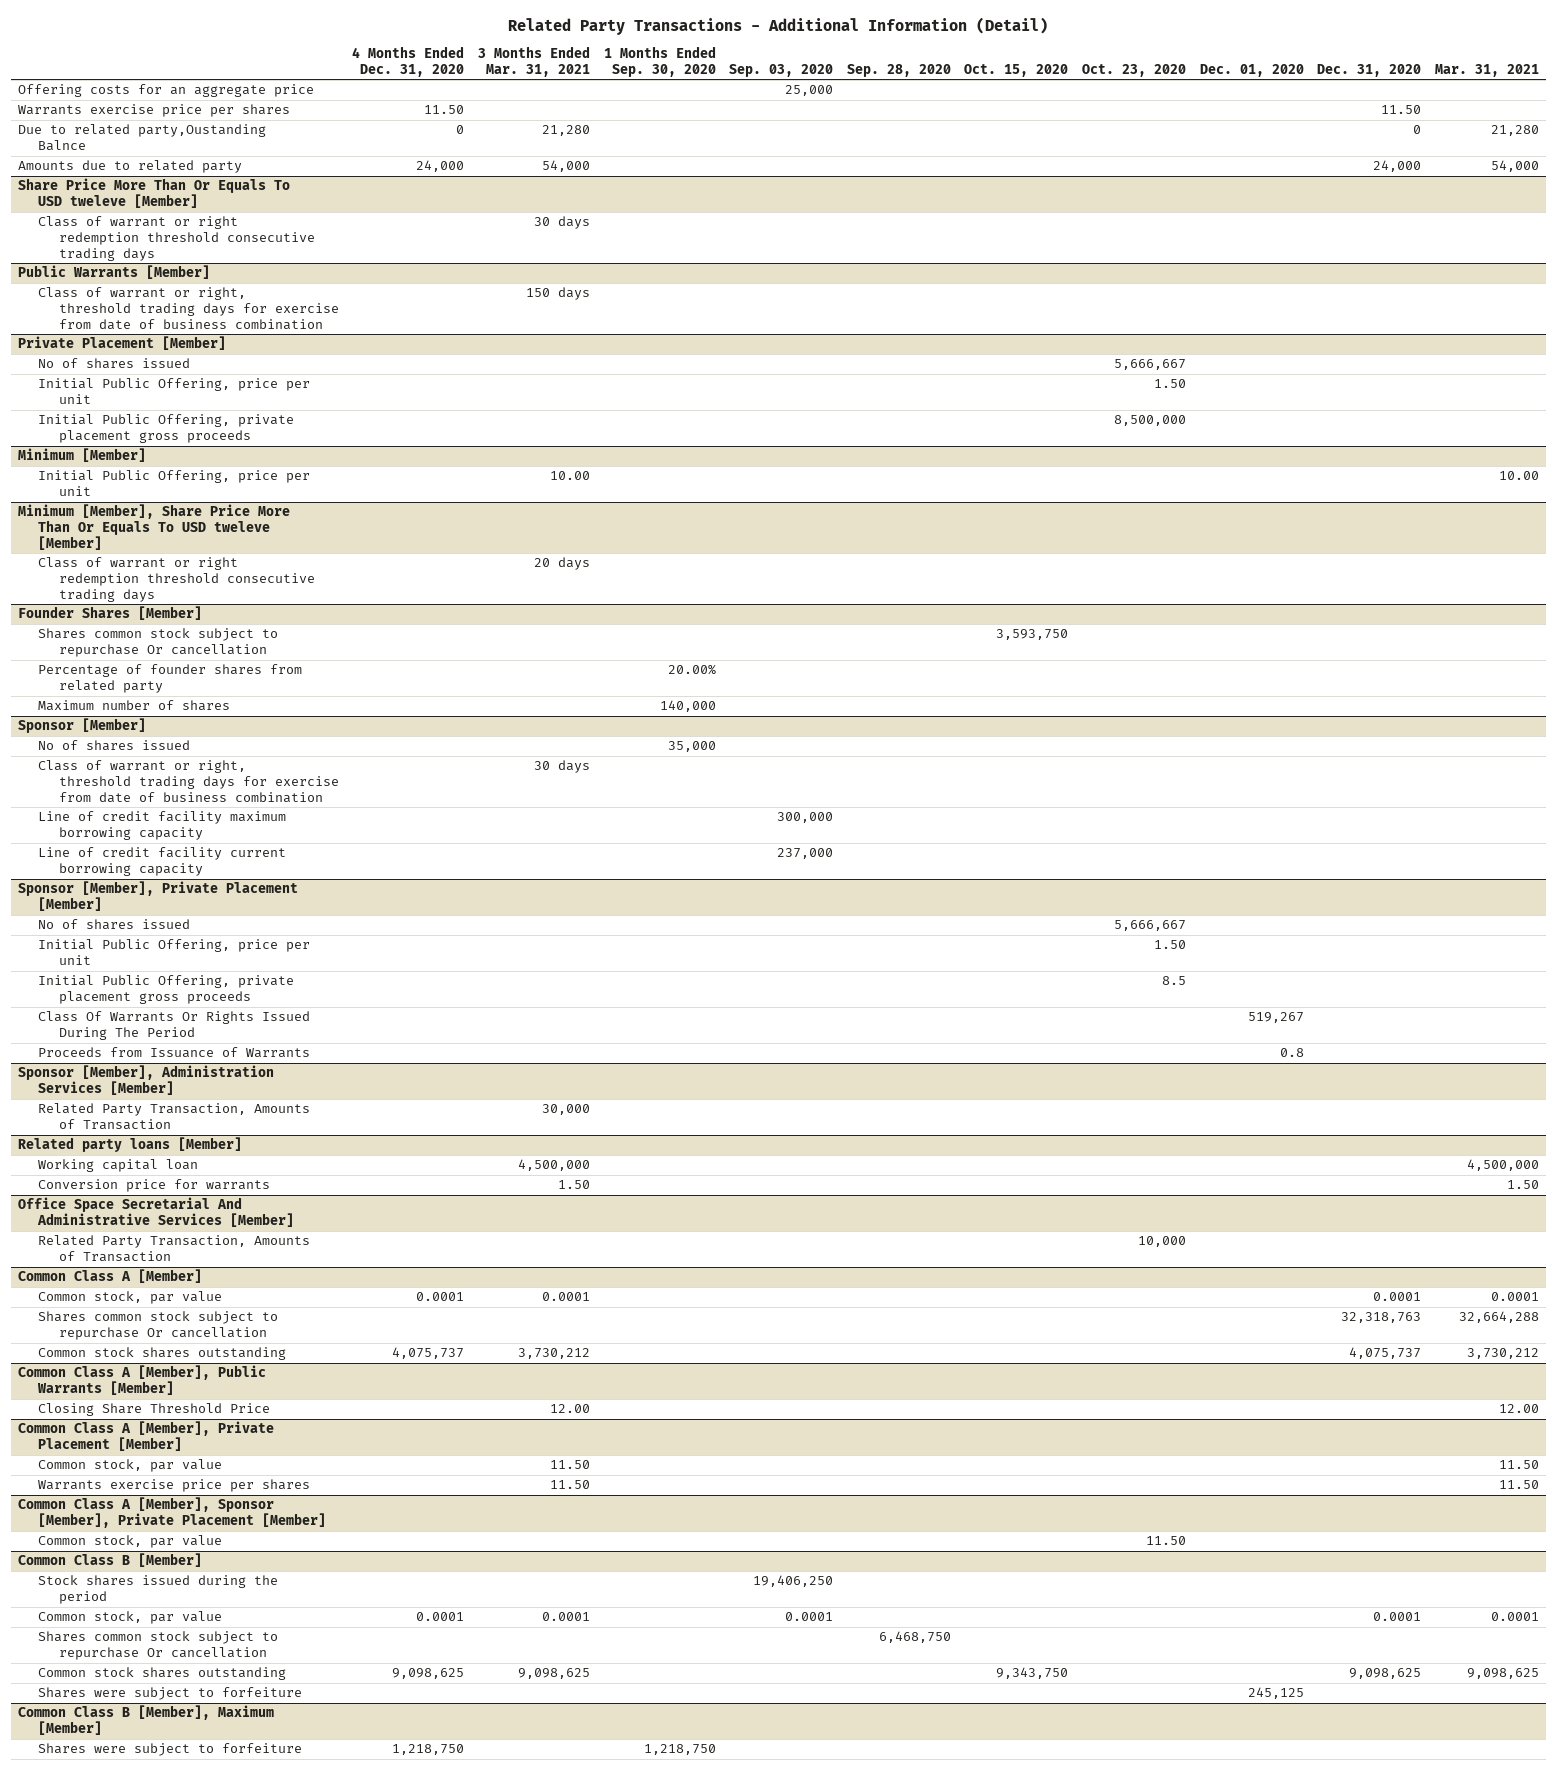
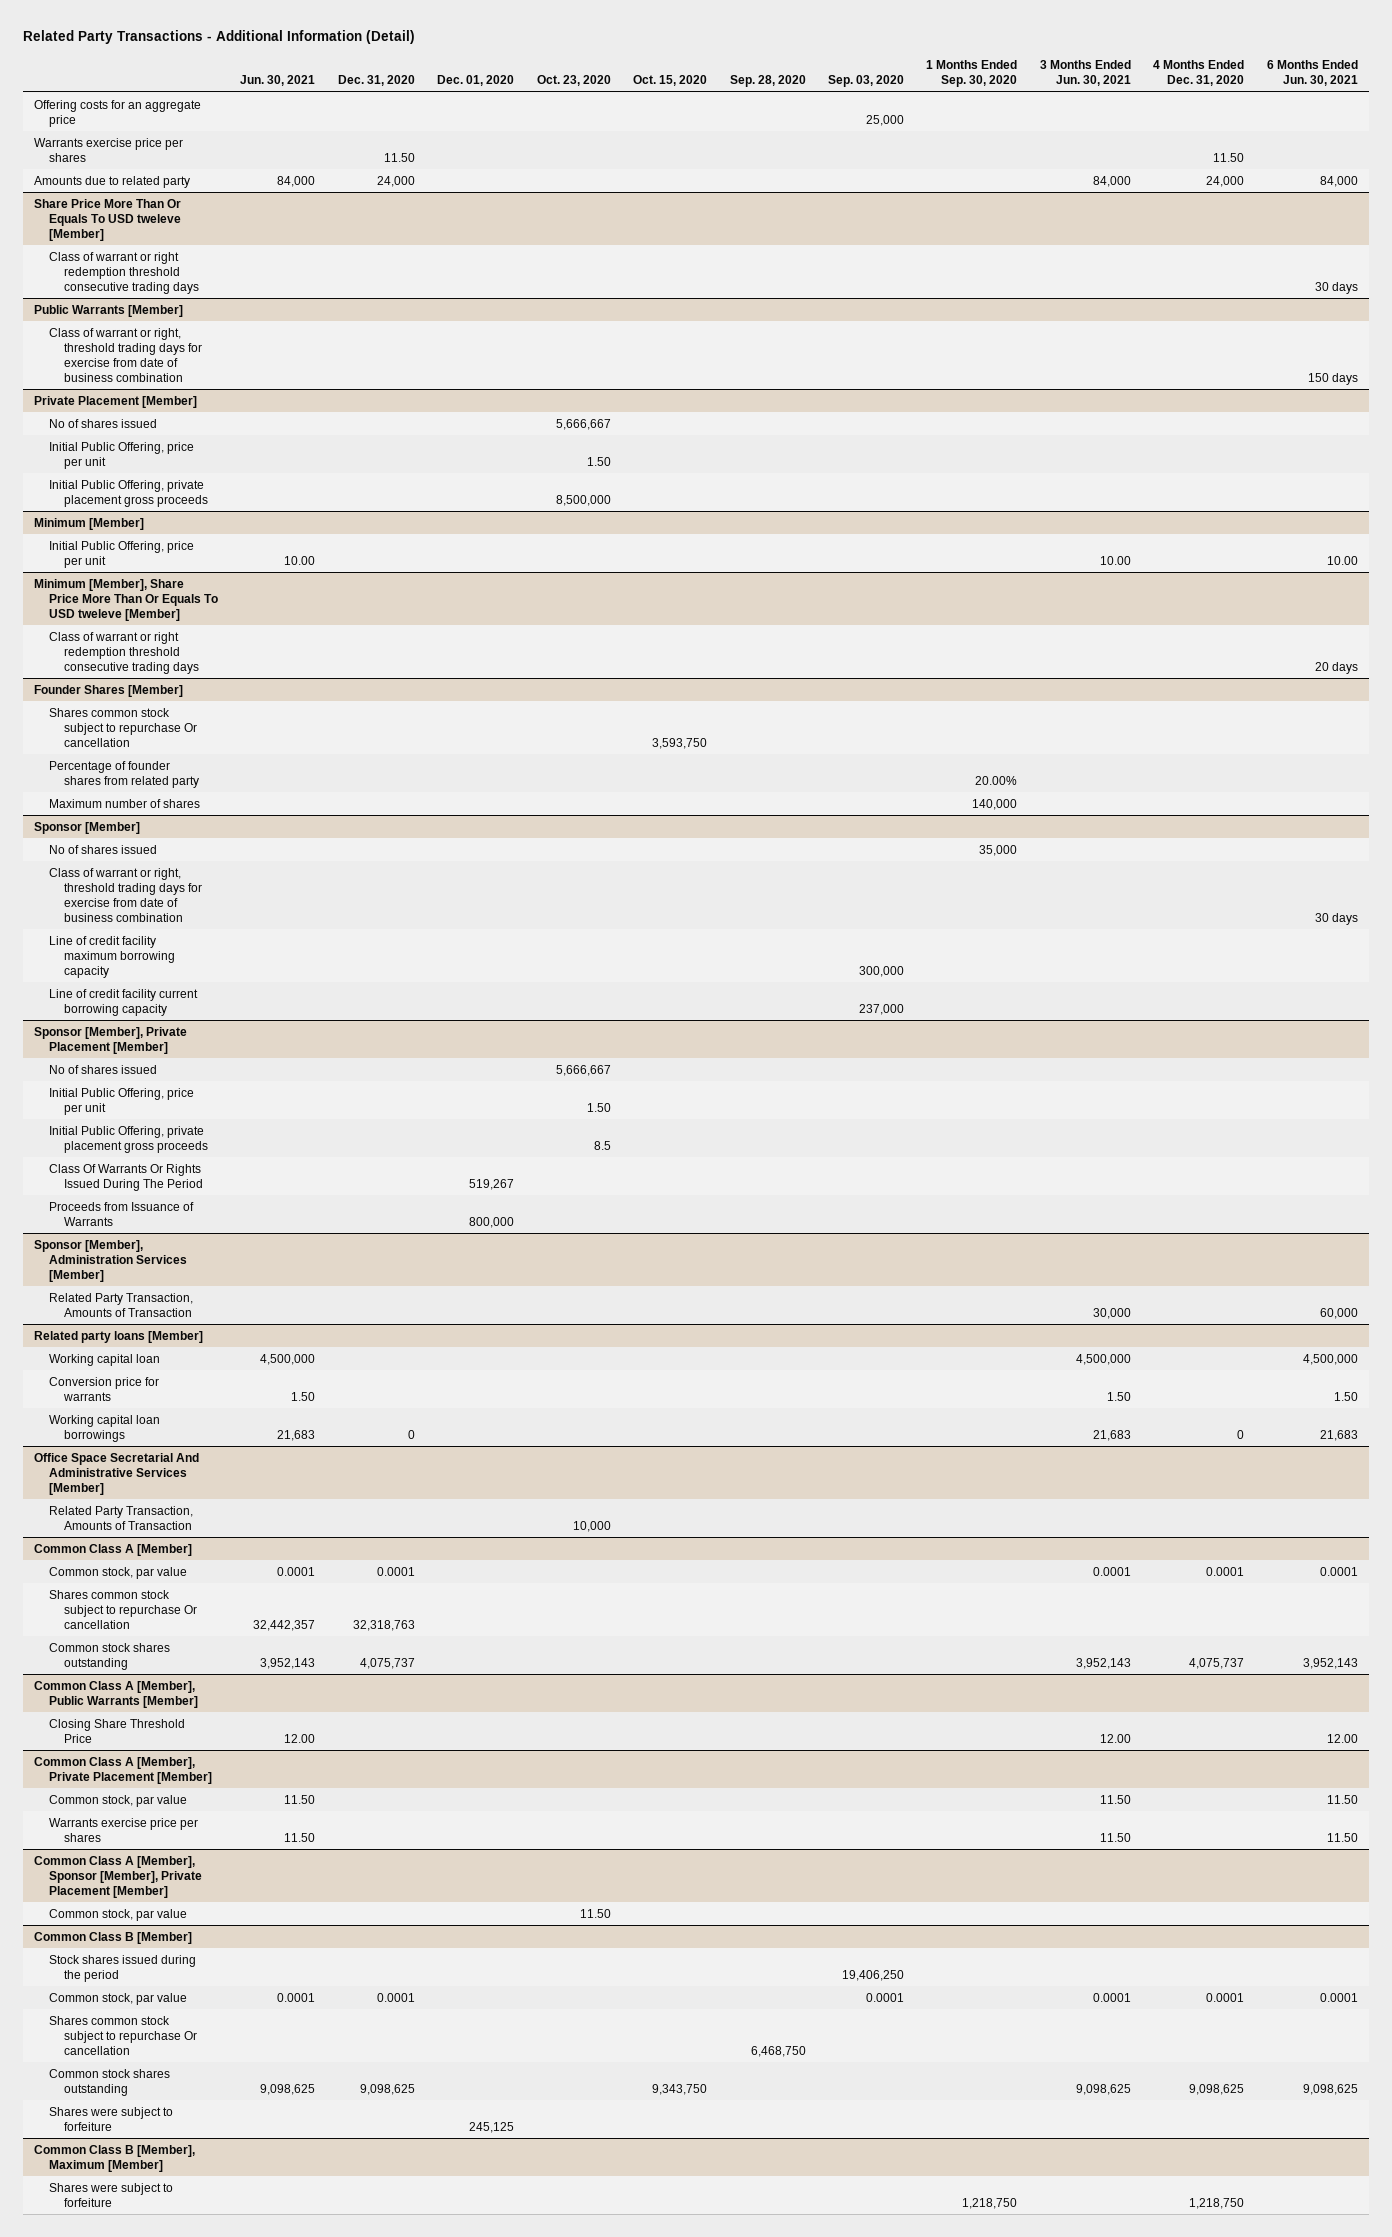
- | 4 Months Ended Dec. 31, 2020 | 3 Months Ended Mar. 31, 2021 | 1 Months Ended Sep. 30, 2020 | Sep. 03, 2020 | Sep. 28, 2020 | Oct. 15, 2020 | Oct. 23, 2020 | Dec. 01, 2020 | Dec. 31, 2020 | Mar. 31, 2021
+ | Jun. 30, 2021 | Dec. 31, 2020 | Dec. 01, 2020 | Oct. 23, 2020 | Oct. 15, 2020 | Sep. 28, 2020 | Sep. 03, 2020 | 1 Months Ended Sep. 30, 2020 | 3 Months Ended Jun. 30, 2021 | 4 Months Ended Dec. 31, 2020 | 6 Months Ended Jun. 30, 2021
- Due to related party,Oustanding Balnce | 0 | 21,280 | | | | | | | 0 | 21,280
@ Sponsor [Member], Private Placement [Member]
- Proceeds from Issuance of Warrants | | | | | | | | 0.8 | |
+ Proceeds from Issuance of Warrants | | | 800,000 | | | | | | | |
@ Related party loans [Member]
+ Working capital loan borrowings | 21,683 | 0 | | | | | | | 21,683 | 0 | 21,683

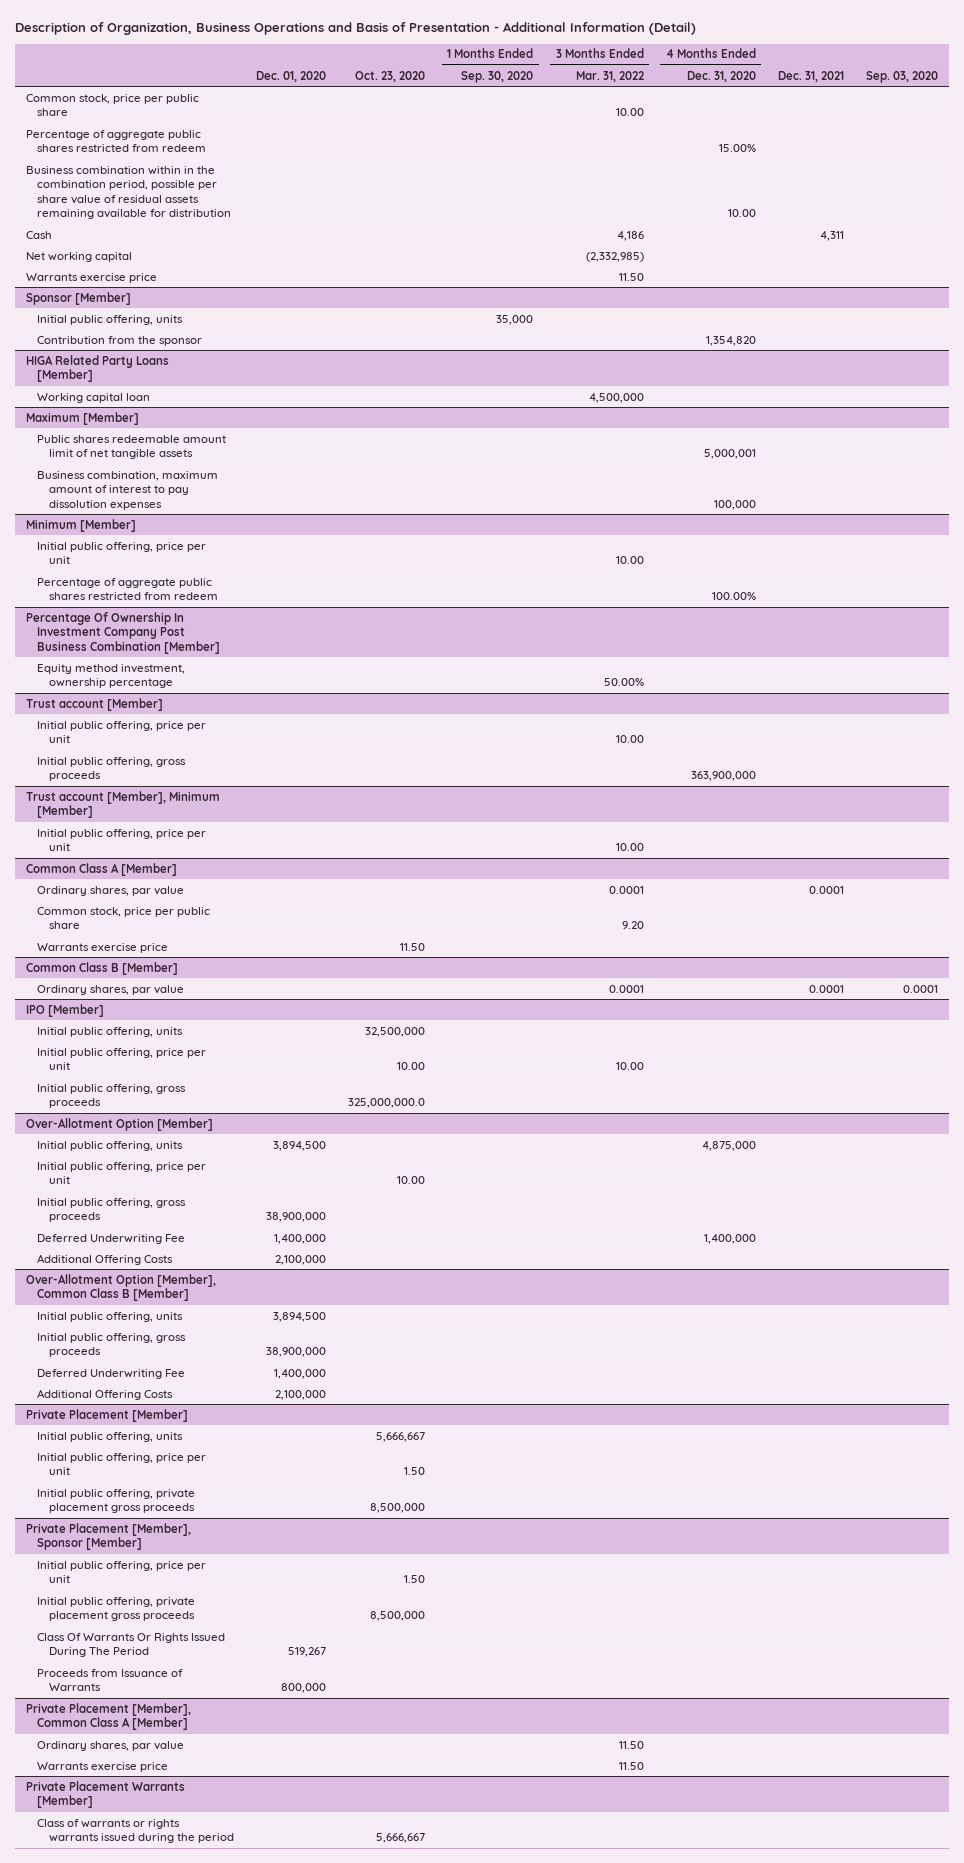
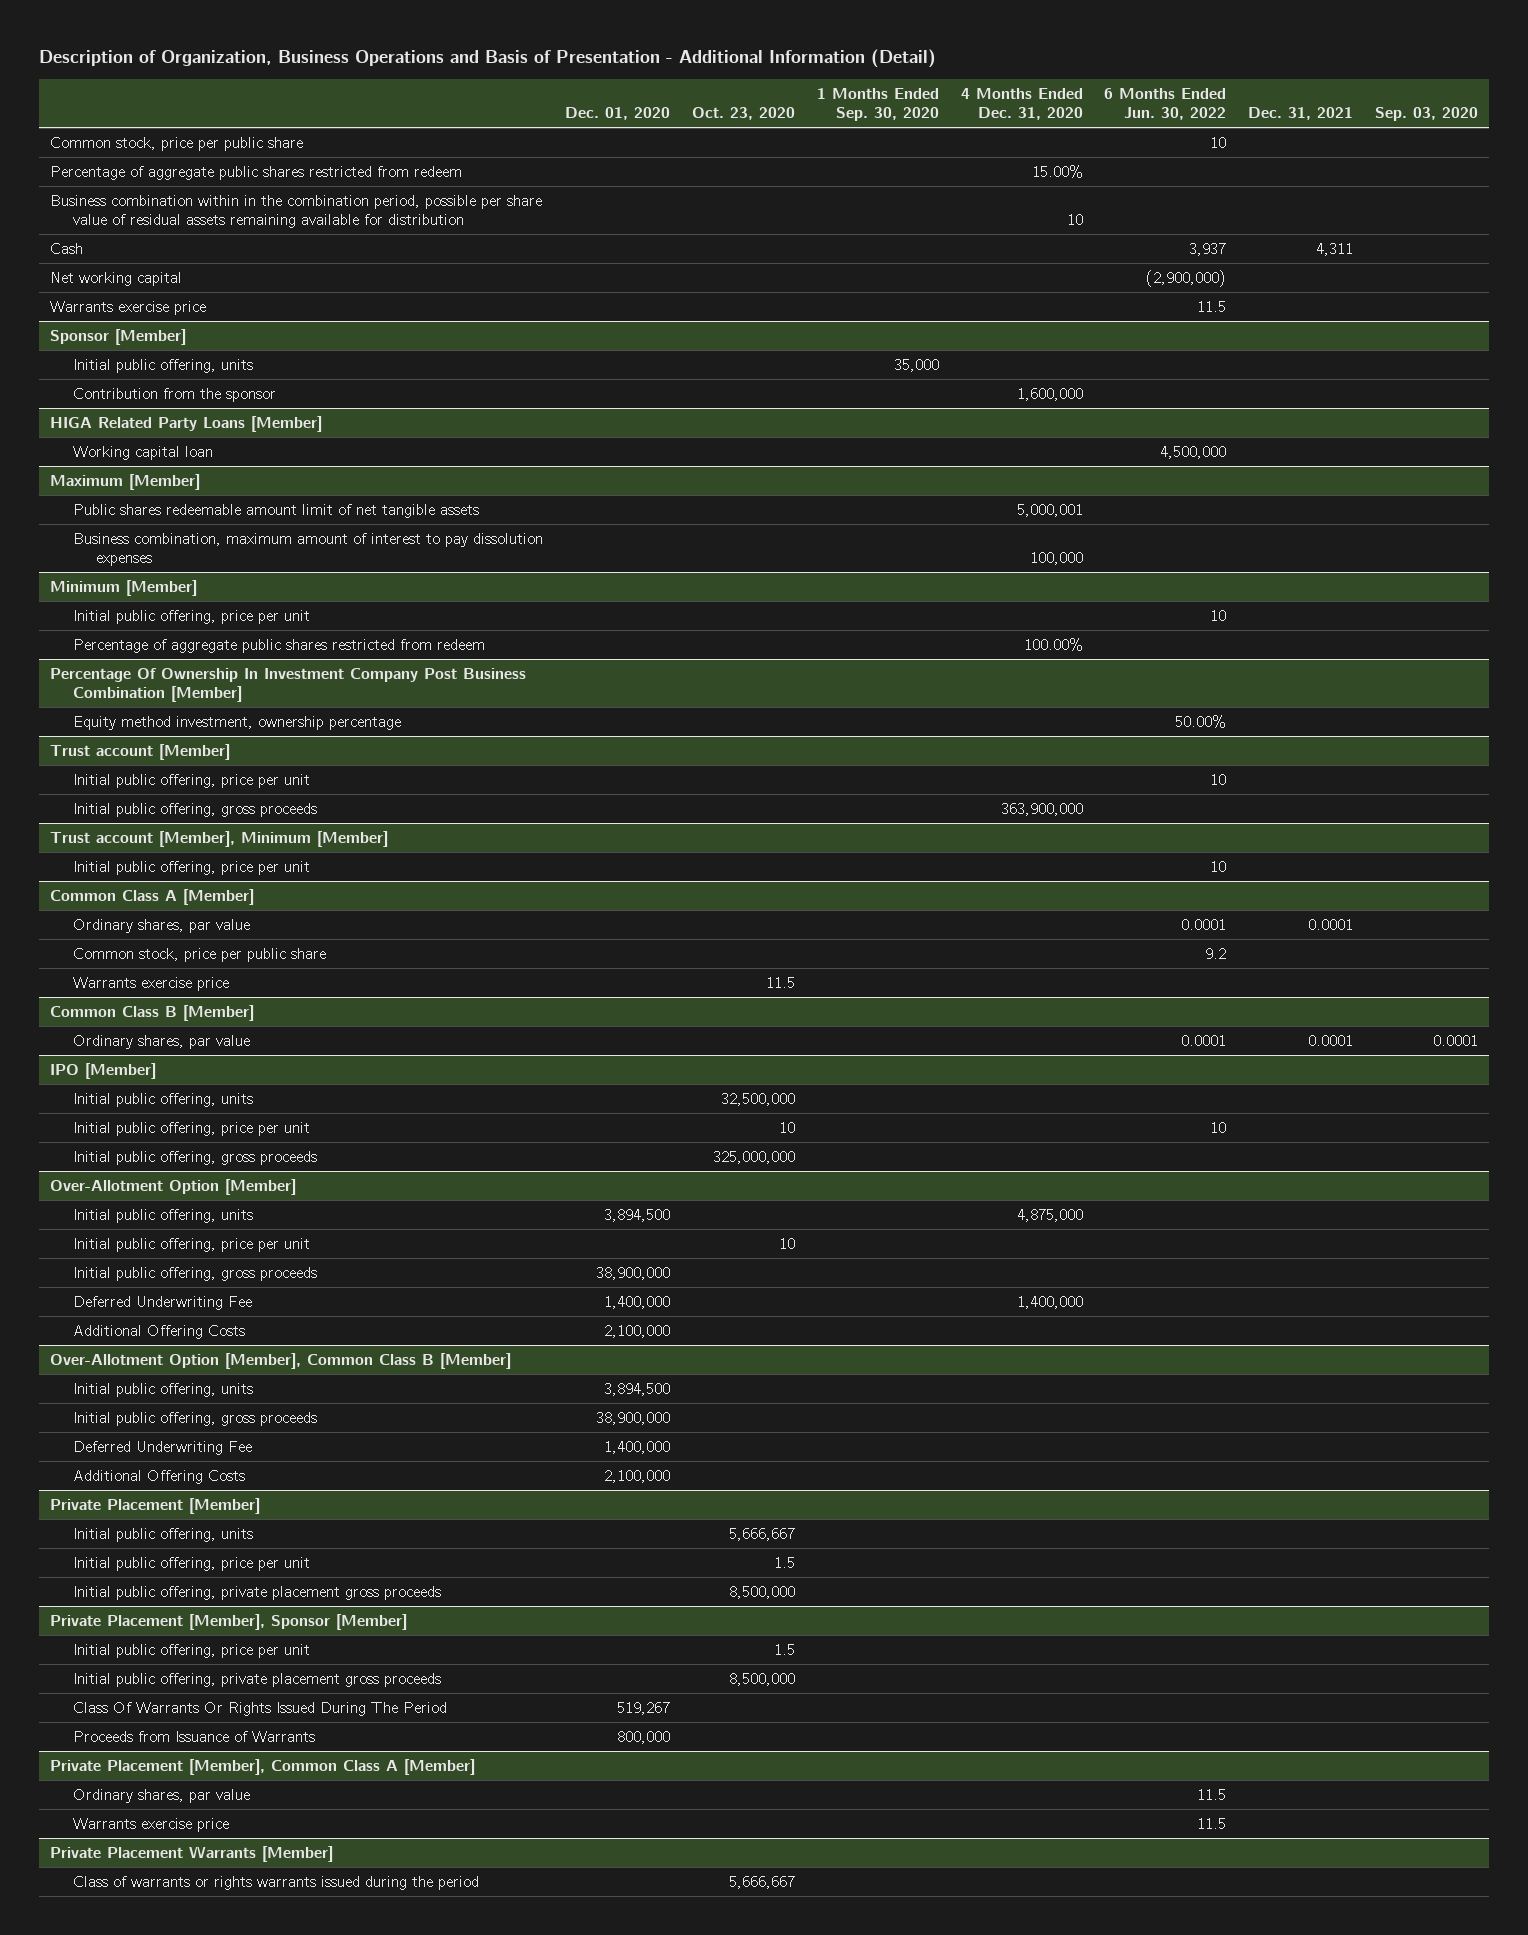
- | Dec. 01, 2020 | Oct. 23, 2020 | 1 Months Ended Sep. 30, 2020 | 3 Months Ended Mar. 31, 2022 | 4 Months Ended Dec. 31, 2020 | Dec. 31, 2021 | Sep. 03, 2020
+ | Dec. 01, 2020 | Oct. 23, 2020 | 1 Months Ended Sep. 30, 2020 | 4 Months Ended Dec. 31, 2020 | 6 Months Ended Jun. 30, 2022 | Dec. 31, 2021 | Sep. 03, 2020
- Business combination within in the combination period, possible per share value of residual assets remaining available for distribution | | | | | 10.00 | |
+ Business combination within in the combination period, possible per share value of residual assets remaining available for distribution | | | | 10 | | |
@ Sponsor [Member]
- Contribution from the sponsor | | | | | 1,354,820 | |
+ Contribution from the sponsor | | | | 1,600,000 | | |
@ Common Class A [Member]
- Warrants exercise price | | 11.50 | | | | |
+ Warrants exercise price | | 11.5 | | | | |
@ IPO [Member]
- Initial public offering, price per unit | | 10.00 | | 10.00 | | |
- Initial public offering, gross proceeds | | 325,000,000.0 | | | | |
+ Initial public offering, price per unit | | 10 | | | 10 | |
+ Initial public offering, gross proceeds | | 325,000,000 | | | | |
@ Over-Allotment Option [Member]
- Initial public offering, price per unit | | 10.00 | | | | |
+ Initial public offering, price per unit | | 10 | | | | |
@ Private Placement [Member]
- Initial public offering, price per unit | | 1.50 | | | | |
+ Initial public offering, price per unit | | 1.5 | | | | |
@ Private Placement [Member], Sponsor [Member]
- Initial public offering, price per unit | | 1.50 | | | | |
+ Initial public offering, price per unit | | 1.5 | | | | |

